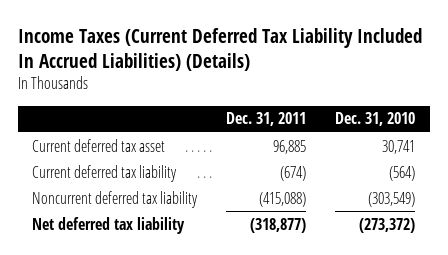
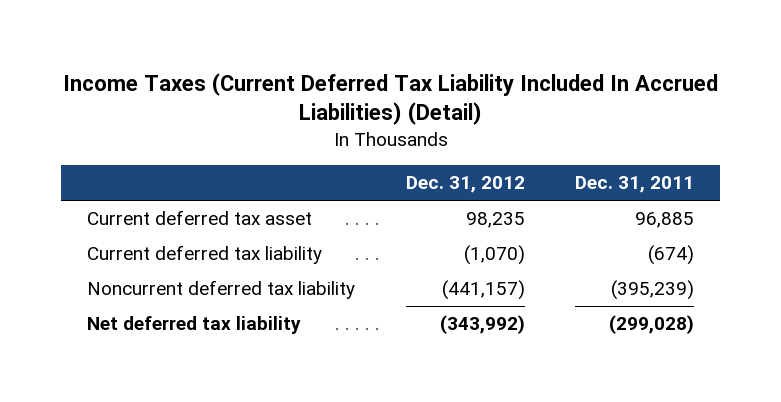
- Income Taxes (Current Deferred Tax Liability Included In Accrued Liabilities) (Details)
+ Income Taxes (Current Deferred Tax Liability Included In Accrued Liabilities) (Detail)
- | Dec. 31, 2011 | Dec. 31, 2010
+ | Dec. 31, 2012 | Dec. 31, 2011
- Noncurrent deferred tax liability | (415,088) | (303,549)
- Net deferred tax liability | (318,877) | (273,372)
+ Noncurrent deferred tax liability | (441,157) | (395,239)
+ Net deferred tax liability | (343,992) | (299,028)

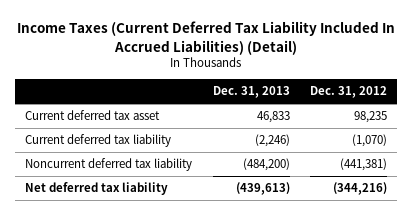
- | Dec. 31, 2012 | Dec. 31, 2011
+ | Dec. 31, 2013 | Dec. 31, 2012
- Noncurrent deferred tax liability | (441,157) | (395,239)
- Net deferred tax liability | (343,992) | (299,028)
+ Noncurrent deferred tax liability | (484,200) | (441,381)
+ Net deferred tax liability | (439,613) | (344,216)

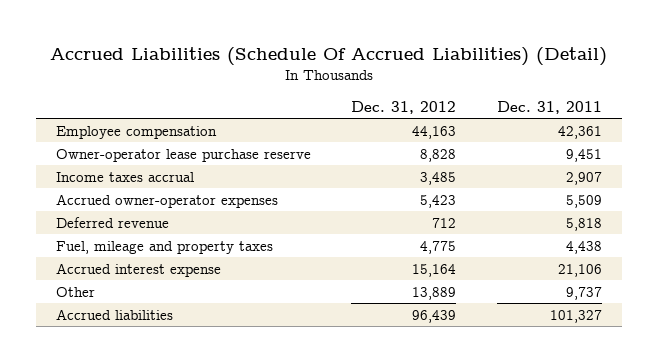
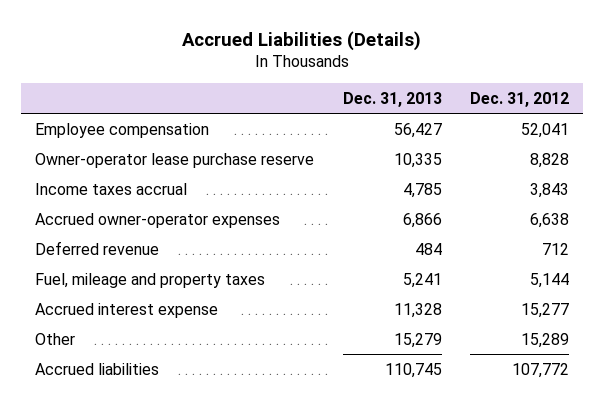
- Accrued Liabilities (Schedule Of Accrued Liabilities) (Detail)
+ Accrued Liabilities (Details)
- | Dec. 31, 2012 | Dec. 31, 2011
+ | Dec. 31, 2013 | Dec. 31, 2012
- Employee compensation | 44,163 | 42,361
+ Employee compensation | 56,427 | 52,041
- Income taxes accrual | 3,485 | 2,907
- Accrued owner-operator expenses | 5,423 | 5,509
+ Income taxes accrual | 4,785 | 3,843
+ Accrued owner-operator expenses | 6,866 | 6,638
- Fuel, mileage and property taxes | 4,775 | 4,438
- Accrued interest expense | 15,164 | 21,106
- Other | 13,889 | 9,737
- Accrued liabilities | 96,439 | 101,327
+ Fuel, mileage and property taxes | 5,241 | 5,144
+ Accrued interest expense | 11,328 | 15,277
+ Other | 15,279 | 15,289
+ Accrued liabilities | 110,745 | 107,772

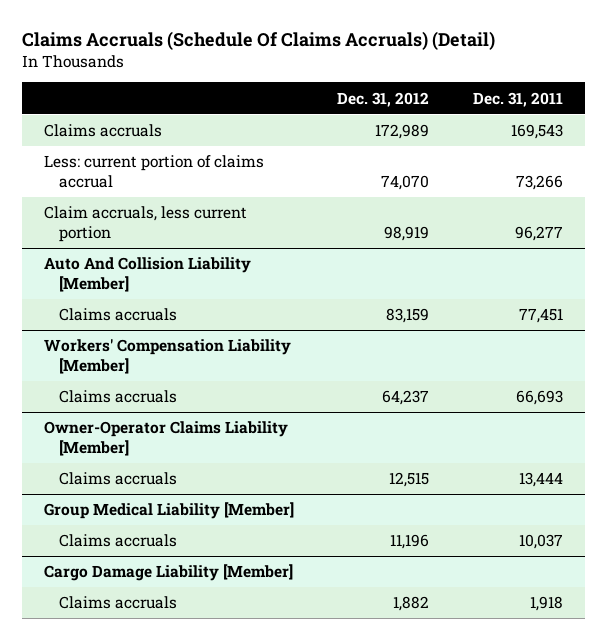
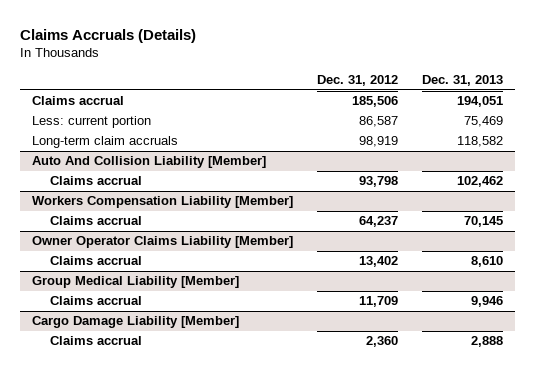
- Claims Accruals (Schedule Of Claims Accruals) (Detail)
+ Claims Accruals (Details)
- | Dec. 31, 2012 | Dec. 31, 2011
+ | Dec. 31, 2012 | Dec. 31, 2013
- Claims accruals | 172,989 | 169,543
- Less: current portion of claims accrual | 74,070 | 73,266
- Claim accruals, less current portion | 98,919 | 96,277
+ Claims accrual | 185,506 | 194,051
+ Less: current portion | 86,587 | 75,469
+ Long-term claim accruals | 98,919 | 118,582
@ Auto And Collision Liability [Member]
- Claims accruals | 83,159 | 77,451
- Workers' Compensation Liability [Member]
- Claims accruals | 64,237 | 66,693
- Owner-Operator Claims Liability [Member]
- Claims accruals | 12,515 | 13,444
@ Auto And Collision Liability [Member]
+ Claims accrual | 93,798 | 102,462
+ Workers Compensation Liability [Member]
+ Claims accrual | 64,237 | 70,145
+ Owner Operator Claims Liability [Member]
+ Claims accrual | 13,402 | 8,610
@ Group Medical Liability [Member]
- Claims accruals | 11,196 | 10,037
+ Claims accrual | 11,709 | 9,946
@ Cargo Damage Liability [Member]
- Claims accruals | 1,882 | 1,918
+ Claims accrual | 2,360 | 2,888

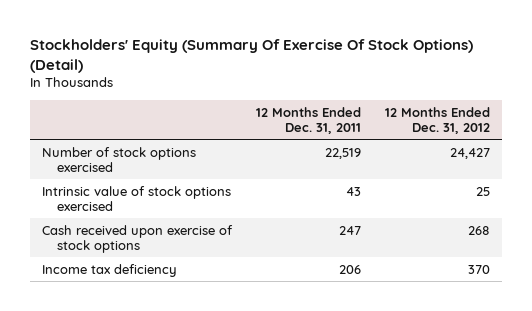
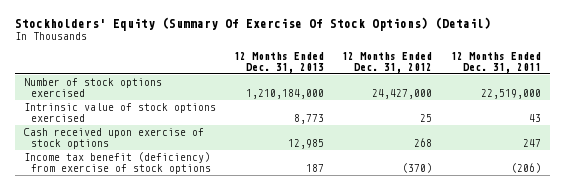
- | 12 Months Ended Dec. 31, 2011 | 12 Months Ended Dec. 31, 2012
+ | 12 Months Ended Dec. 31, 2013 | 12 Months Ended Dec. 31, 2012 | 12 Months Ended Dec. 31, 2011
- Number of stock options exercised | 22,519 | 24,427
+ Number of stock options exercised | 1,210,184,000 | 24,427,000 | 22,519,000
- Income tax deficiency | 206 | 370
+ Income tax benefit (deficiency) from exercise of stock options | 187 | (370) | (206)

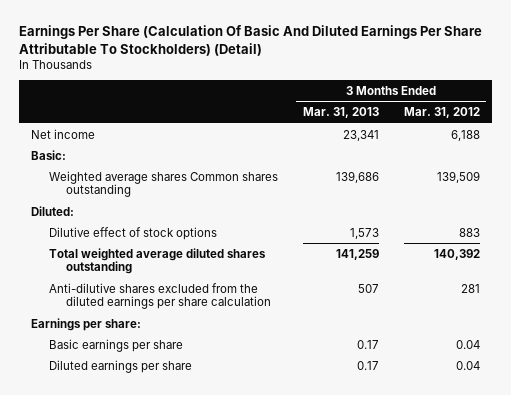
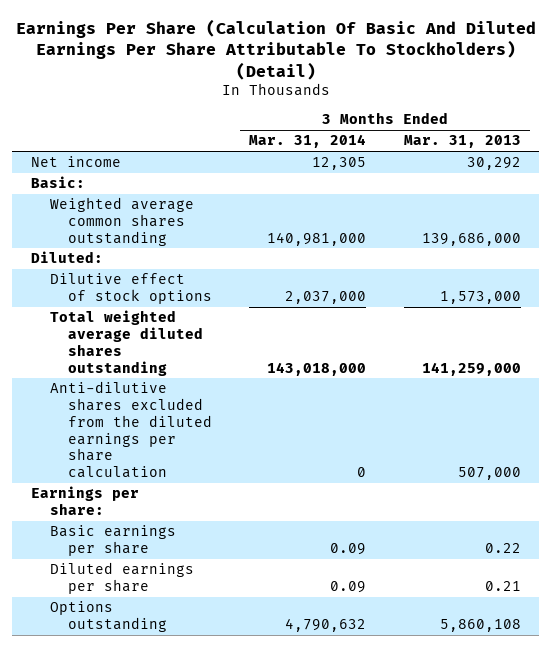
- | 3 Months Ended Mar. 31, 2013 | 3 Months Ended Mar. 31, 2012
+ | 3 Months Ended Mar. 31, 2014 | 3 Months Ended Mar. 31, 2013
- Net income | 23,341 | 6,188
+ Net income | 12,305 | 30,292
- Weighted average shares Common shares outstanding | 139,686 | 139,509
+ Weighted average common shares outstanding | 140,981,000 | 139,686,000
- Dilutive effect of stock options | 1,573 | 883
- Total weighted average diluted shares outstanding | 141,259 | 140,392
- Anti-dilutive shares excluded from the diluted earnings per share calculation | 507 | 281
+ Dilutive effect of stock options | 2,037,000 | 1,573,000
+ Total weighted average diluted shares outstanding | 143,018,000 | 141,259,000
+ Anti-dilutive shares excluded from the diluted earnings per share calculation | 0 | 507,000
- Basic earnings per share | 0.17 | 0.04
- Diluted earnings per share | 0.17 | 0.04
+ Basic earnings per share | 0.09 | 0.22
+ Diluted earnings per share | 0.09 | 0.21
+ Options outstanding | 4,790,632 | 5,860,108

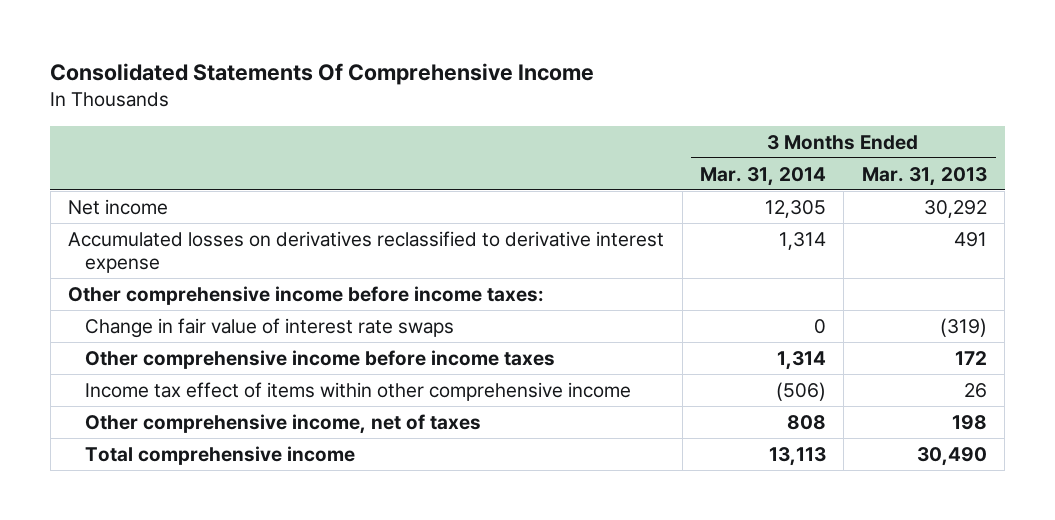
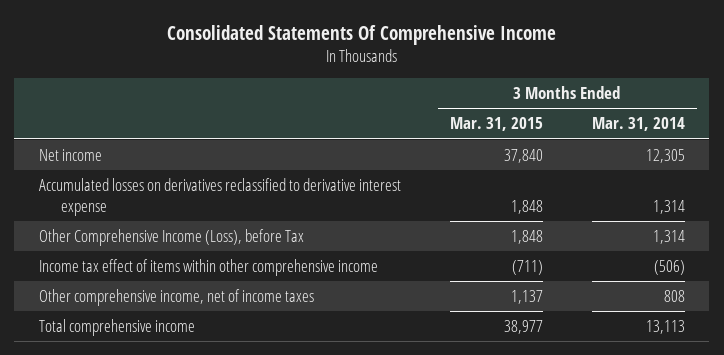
- | 3 Months Ended Mar. 31, 2014 | 3 Months Ended Mar. 31, 2013
+ | 3 Months Ended Mar. 31, 2015 | 3 Months Ended Mar. 31, 2014
- Other comprehensive income before income taxes:
- Change in fair value of interest rate swaps | 0 | (319)
- Other comprehensive income before income taxes | 1,314 | 172
+ Other Comprehensive Income (Loss), before Tax | 1,848 | 1,314
- Other comprehensive income, net of taxes | 808 | 198
+ Other comprehensive income, net of income taxes | 1,137 | 808

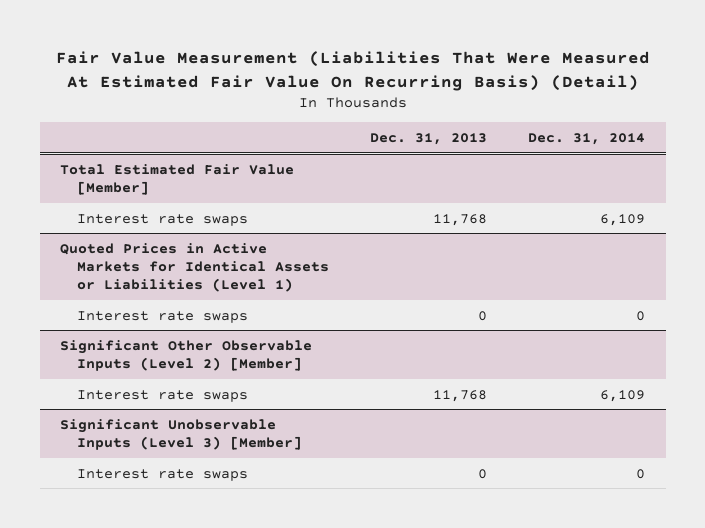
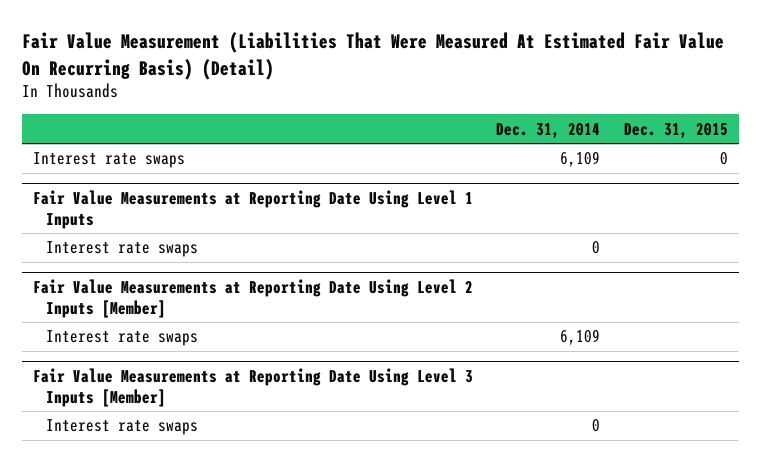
- | Dec. 31, 2013 | Dec. 31, 2014
+ | Dec. 31, 2014 | Dec. 31, 2015
- Total Estimated Fair Value [Member]
- Quoted Prices in Active Markets for Identical Assets or Liabilities (Level 1)
+ Fair Value Measurements at Reporting Date Using Level 1 Inputs
- Significant Other Observable Inputs (Level 2) [Member]
+ Fair Value Measurements at Reporting Date Using Level 2 Inputs [Member]
- Significant Unobservable Inputs (Level 3) [Member]
+ Fair Value Measurements at Reporting Date Using Level 3 Inputs [Member]

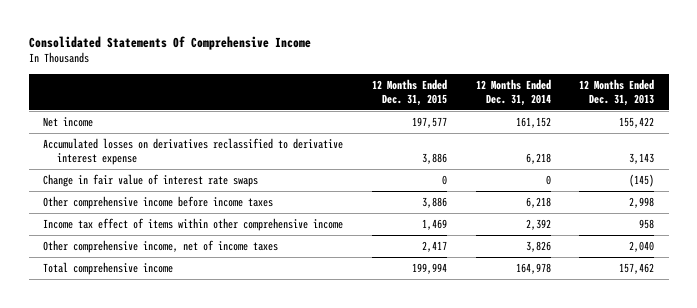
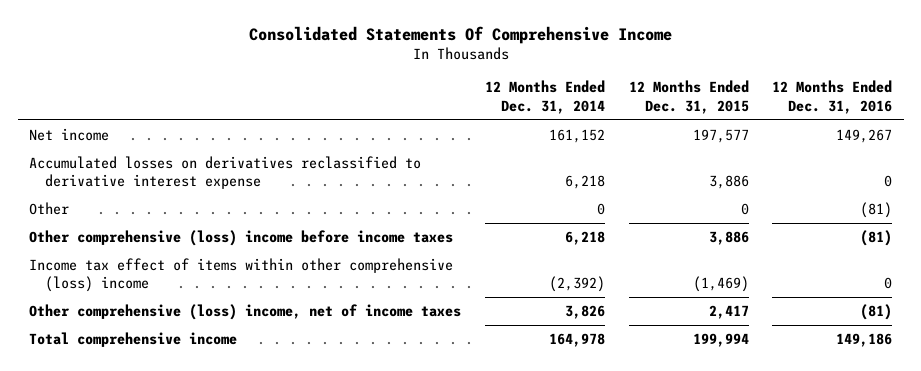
- | 12 Months Ended Dec. 31, 2015 | 12 Months Ended Dec. 31, 2014 | 12 Months Ended Dec. 31, 2013
+ | 12 Months Ended Dec. 31, 2014 | 12 Months Ended Dec. 31, 2015 | 12 Months Ended Dec. 31, 2016
- Change in fair value of interest rate swaps | 0 | 0 | (145)
- Other comprehensive income before income taxes | 3,886 | 6,218 | 2,998
- Income tax effect of items within other comprehensive income | 1,469 | 2,392 | 958
- Other comprehensive income, net of income taxes | 2,417 | 3,826 | 2,040
+ Other | 0 | 0 | (81)
+ Other comprehensive (loss) income before income taxes | 6,218 | 3,886 | (81)
+ Income tax effect of items within other comprehensive (loss) income | (2,392) | (1,469) | 0
+ Other comprehensive (loss) income, net of income taxes | 3,826 | 2,417 | (81)

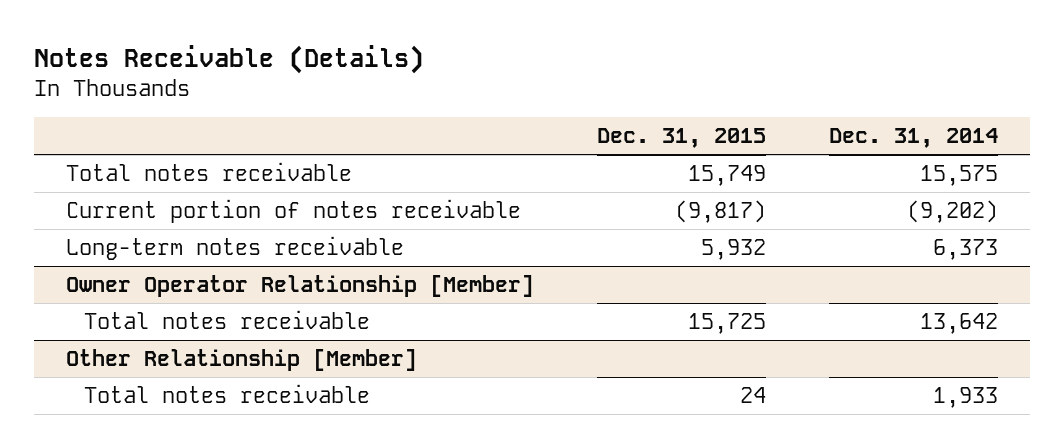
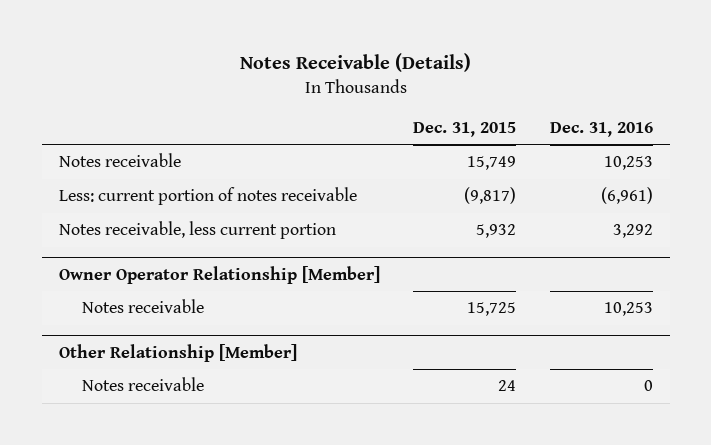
- | Dec. 31, 2015 | Dec. 31, 2014
+ | Dec. 31, 2015 | Dec. 31, 2016
- Total notes receivable | 15,749 | 15,575
- Current portion of notes receivable | (9,817) | (9,202)
- Long-term notes receivable | 5,932 | 6,373
+ Notes receivable | 15,749 | 10,253
+ Less: current portion of notes receivable | (9,817) | (6,961)
+ Notes receivable, less current portion | 5,932 | 3,292
@ Owner Operator Relationship [Member]
- Total notes receivable | 15,725 | 13,642
+ Notes receivable | 15,725 | 10,253
@ Other Relationship [Member]
- Total notes receivable | 24 | 1,933
+ Notes receivable | 24 | 0

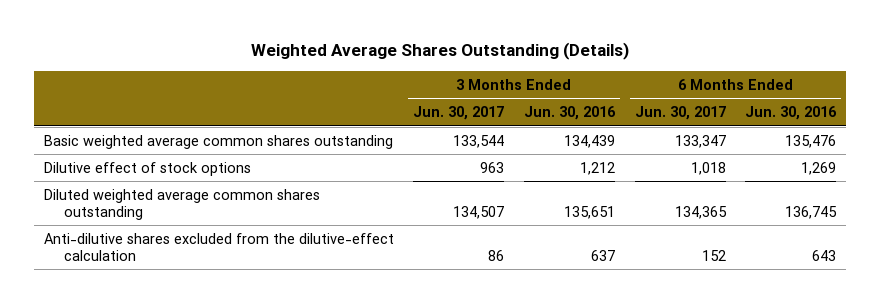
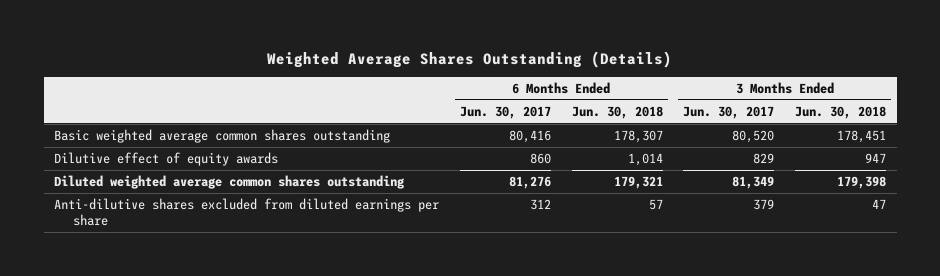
- | 3 Months Ended Jun. 30, 2017 | 3 Months Ended Jun. 30, 2016 | 6 Months Ended Jun. 30, 2017 | 6 Months Ended Jun. 30, 2016
+ | 6 Months Ended Jun. 30, 2017 | 6 Months Ended Jun. 30, 2018 | 3 Months Ended Jun. 30, 2017 | 3 Months Ended Jun. 30, 2018
- Basic weighted average common shares outstanding | 133,544 | 134,439 | 133,347 | 135,476
- Dilutive effect of stock options | 963 | 1,212 | 1,018 | 1,269
- Diluted weighted average common shares outstanding | 134,507 | 135,651 | 134,365 | 136,745
- Anti-dilutive shares excluded from the dilutive-effect calculation | 86 | 637 | 152 | 643
+ Basic weighted average common shares outstanding | 80,416 | 178,307 | 80,520 | 178,451
+ Dilutive effect of equity awards | 860 | 1,014 | 829 | 947
+ Diluted weighted average common shares outstanding | 81,276 | 179,321 | 81,349 | 179,398
+ Anti-dilutive shares excluded from diluted earnings per share | 312 | 57 | 379 | 47

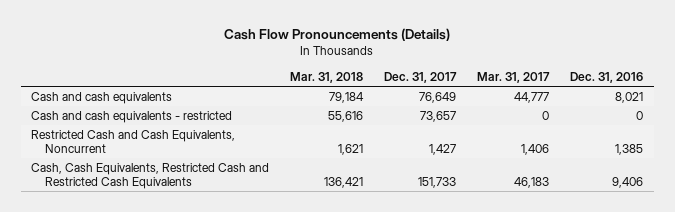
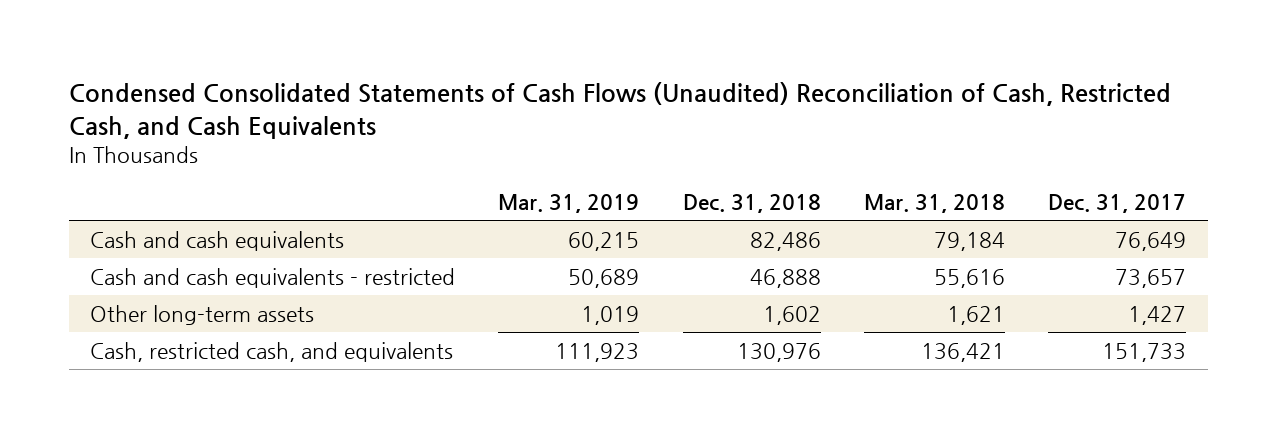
- Cash Flow Pronouncements (Details)
+ Condensed Consolidated Statements of Cash Flows (Unaudited) Reconciliation of Cash, Restricted Cash, and Cash Equivalents
- | Mar. 31, 2018 | Dec. 31, 2017 | Mar. 31, 2017 | Dec. 31, 2016
+ | Mar. 31, 2019 | Dec. 31, 2018 | Mar. 31, 2018 | Dec. 31, 2017
- Restricted Cash and Cash Equivalents, Noncurrent | 1,621 | 1,427 | 1,406 | 1,385
- Cash, Cash Equivalents, Restricted Cash and Restricted Cash Equivalents | 136,421 | 151,733 | 46,183 | 9,406
+ Other long-term assets | 1,019 | 1,602 | 1,621 | 1,427
+ Cash, restricted cash, and equivalents | 111,923 | 130,976 | 136,421 | 151,733

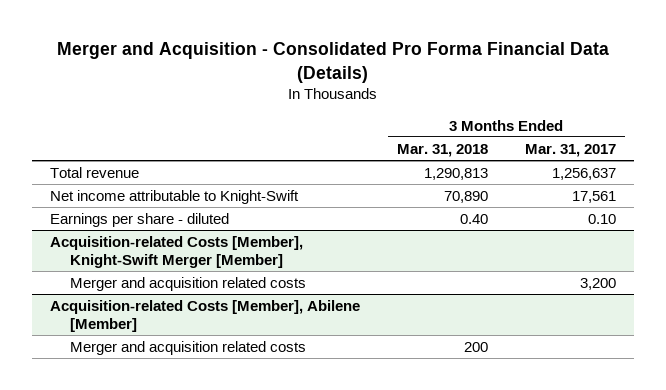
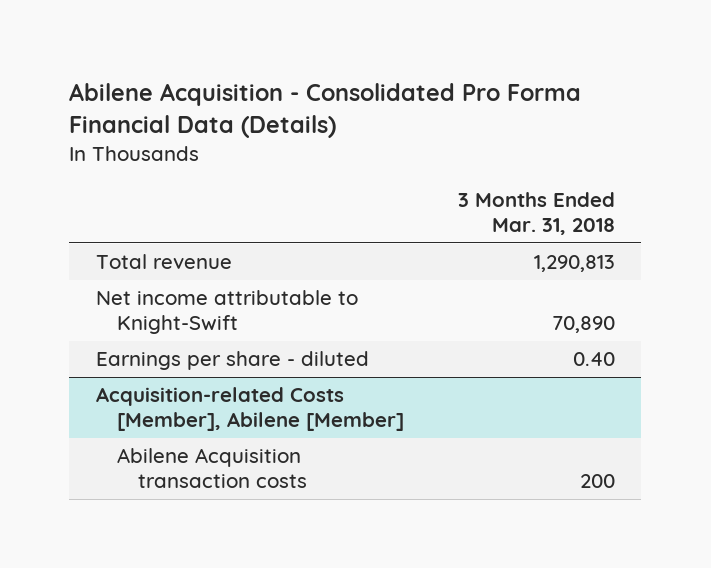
- Merger and Acquisition - Consolidated Pro Forma Financial Data (Details)
+ Abilene Acquisition - Consolidated Pro Forma Financial Data (Details)
- | 3 Months Ended Mar. 31, 2018 | 3 Months Ended Mar. 31, 2017
+ | 3 Months Ended Mar. 31, 2018
- Acquisition-related Costs [Member], Knight-Swift Merger [Member]
- Merger and acquisition related costs | | 3,200
@ Acquisition-related Costs [Member], Abilene [Member]
- Merger and acquisition related costs | 200 |
+ Abilene Acquisition transaction costs | 200

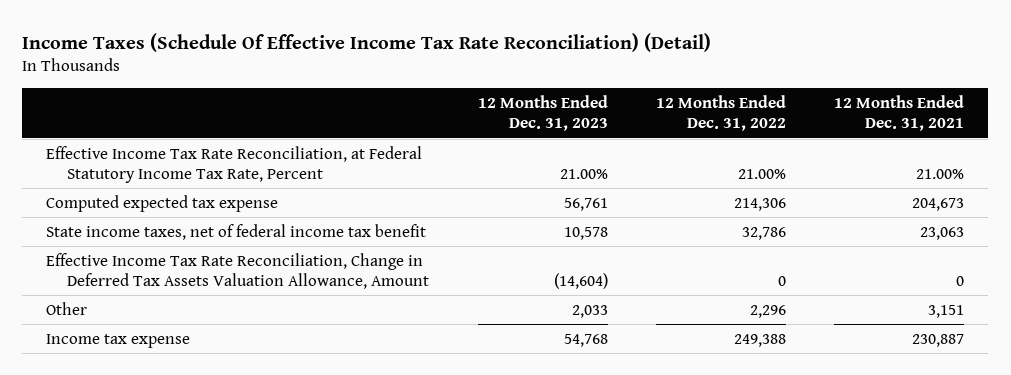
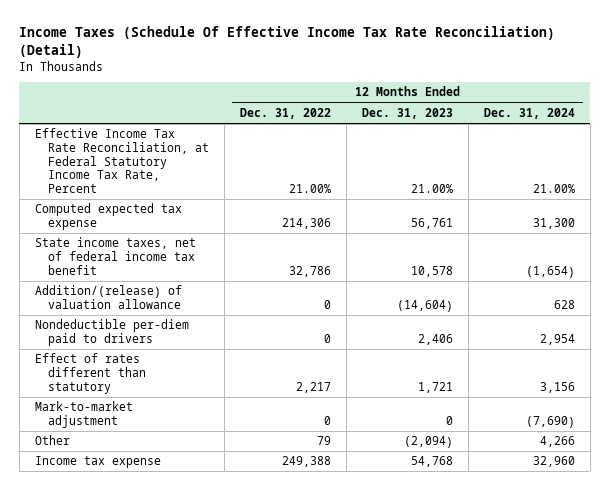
- | 12 Months Ended Dec. 31, 2023 | 12 Months Ended Dec. 31, 2022 | 12 Months Ended Dec. 31, 2021
+ | 12 Months Ended Dec. 31, 2022 | 12 Months Ended Dec. 31, 2023 | 12 Months Ended Dec. 31, 2024
- Effective Income Tax Rate Reconciliation, Change in Deferred Tax Assets Valuation Allowance, Amount | (14,604) | 0 | 0
- Other | 2,033 | 2,296 | 3,151
+ Addition/(release) of valuation allowance | 0 | (14,604) | 628
+ Nondeductible per-diem paid to drivers | 0 | 2,406 | 2,954
+ Effect of rates different than statutory | 2,217 | 1,721 | 3,156
+ Mark-to-market adjustment | 0 | 0 | (7,690)
+ Other | 79 | (2,094) | 4,266

